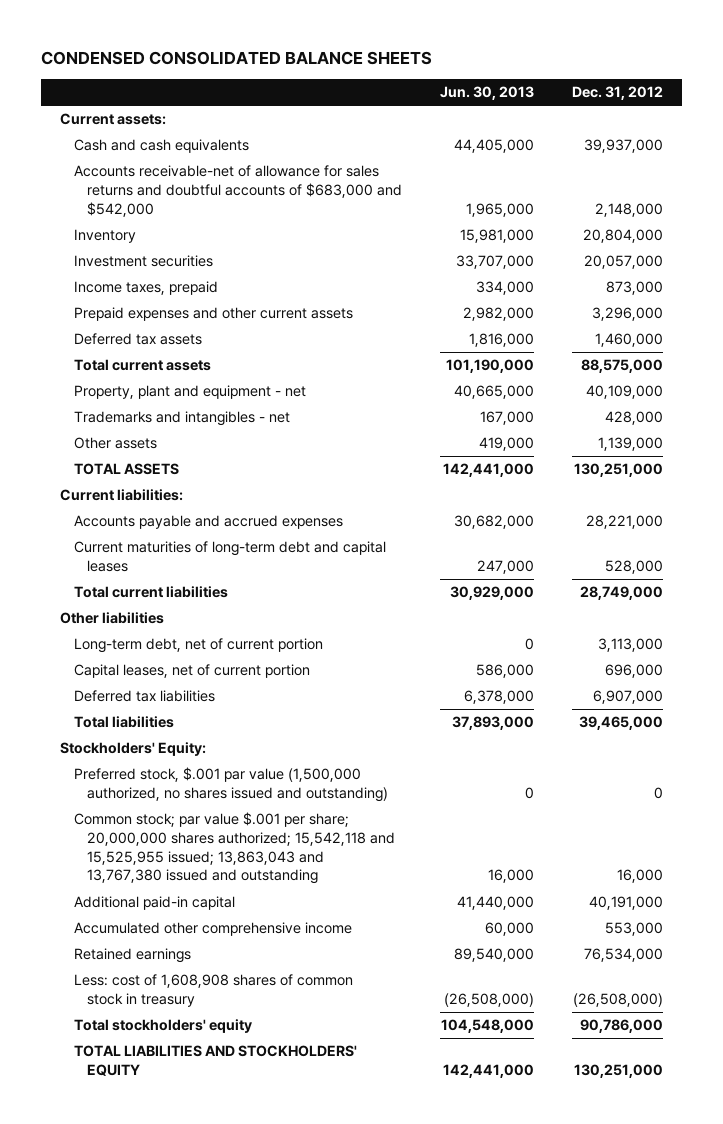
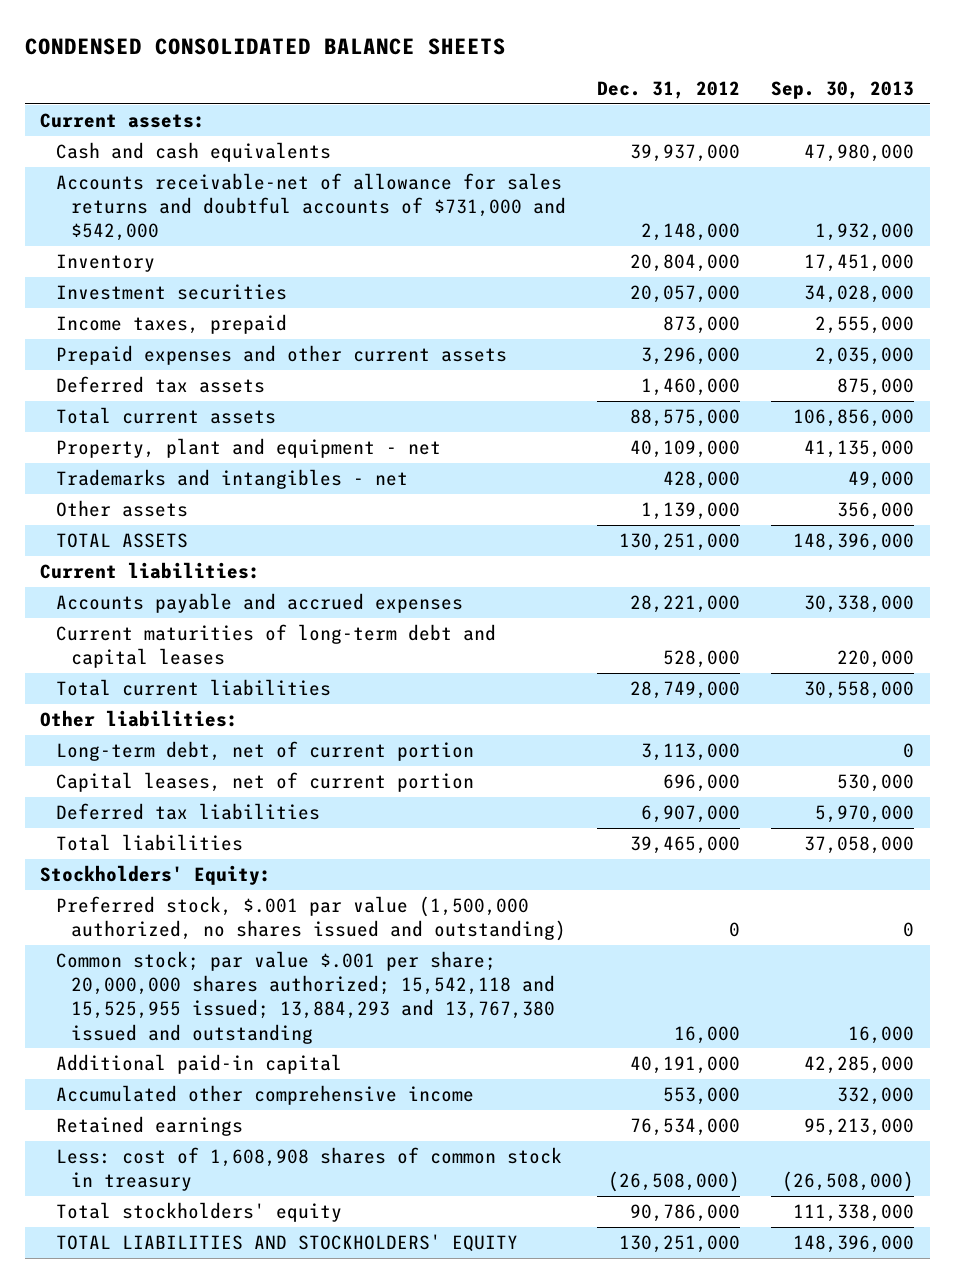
- | Jun. 30, 2013 | Dec. 31, 2012
+ | Dec. 31, 2012 | Sep. 30, 2013
- Accounts receivable-net of allowance for sales returns and doubtful accounts of $683,000 and $542,000 | 1,965,000 | 2,148,000
+ Accounts receivable-net of allowance for sales returns and doubtful accounts of $731,000 and $542,000 | 2,148,000 | 1,932,000
- Other liabilities
+ Other liabilities:
- Common stock; par value $.001 per share; 20,000,000 shares authorized; 15,542,118 and 15,525,955 issued; 13,863,043 and 13,767,380 issued and outstanding | 16,000 | 16,000
+ Common stock; par value $.001 per share; 20,000,000 shares authorized; 15,542,118 and 15,525,955 issued; 13,884,293 and 13,767,380 issued and outstanding | 16,000 | 16,000

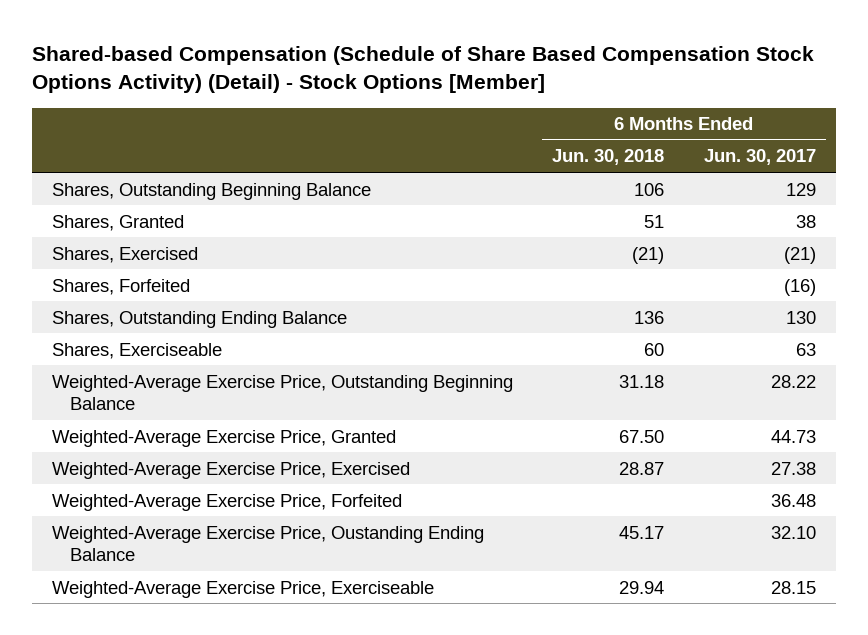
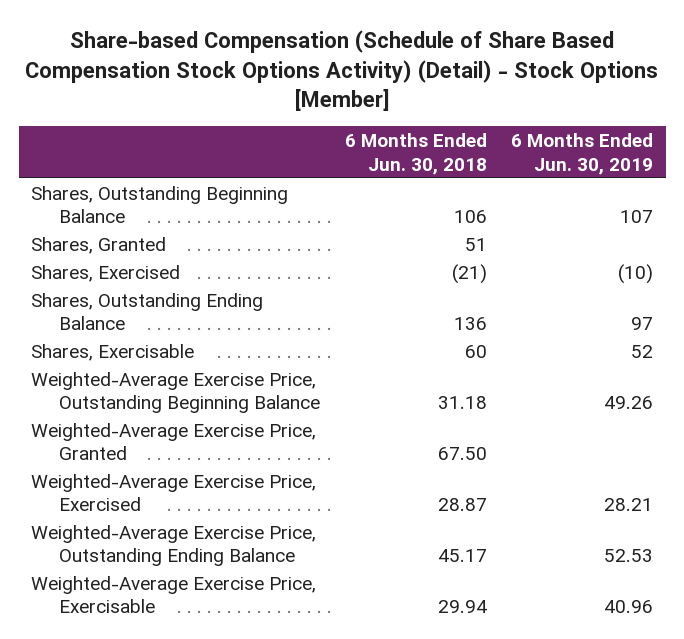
- Shared-based Compensation (Schedule of Share Based Compensation Stock Options Activity) (Detail) - Stock Options [Member]
+ Share-based Compensation (Schedule of Share Based Compensation Stock Options Activity) (Detail) - Stock Options [Member]
- | 6 Months Ended Jun. 30, 2018 | 6 Months Ended Jun. 30, 2017
+ | 6 Months Ended Jun. 30, 2018 | 6 Months Ended Jun. 30, 2019
- Shares, Forfeited | | (16)
- Shares, Exerciseable | 60 | 63
+ Shares, Exercisable | 60 | 52
- Weighted-Average Exercise Price, Forfeited | | 36.48
- Weighted-Average Exercise Price, Oustanding Ending Balance | 45.17 | 32.10
- Weighted-Average Exercise Price, Exerciseable | 29.94 | 28.15
+ Weighted-Average Exercise Price, Outstanding Ending Balance | 45.17 | 52.53
+ Weighted-Average Exercise Price, Exercisable | 29.94 | 40.96

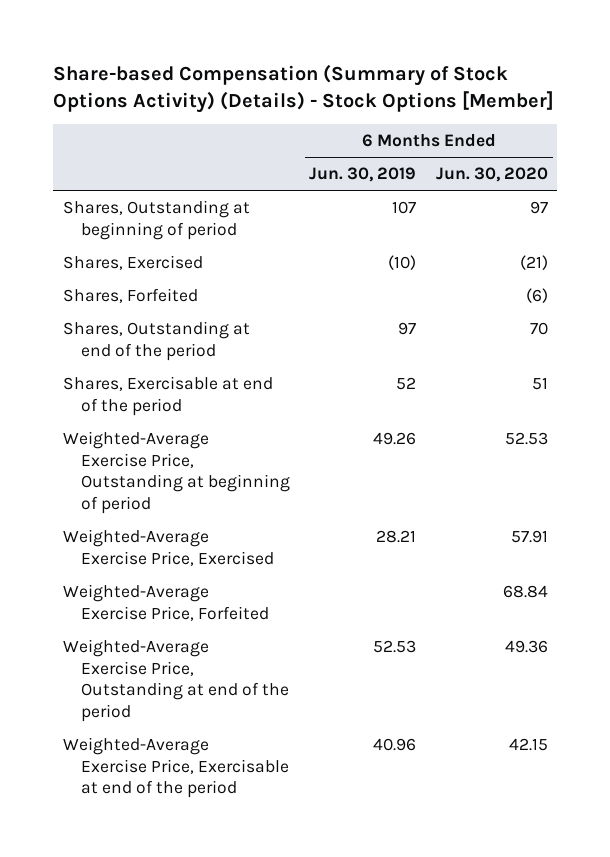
- Share-based Compensation (Schedule of Share Based Compensation Stock Options Activity) (Detail) - Stock Options [Member]
+ Share-based Compensation (Summary of Stock Options Activity) (Details) - Stock Options [Member]
- | 6 Months Ended Jun. 30, 2018 | 6 Months Ended Jun. 30, 2019
+ | 6 Months Ended Jun. 30, 2019 | 6 Months Ended Jun. 30, 2020
- Shares, Outstanding Beginning Balance | 106 | 107
- Shares, Granted | 51 |
+ Shares, Outstanding at beginning of period | 107 | 97
- Shares, Outstanding Ending Balance | 136 | 97
- Shares, Exercisable | 60 | 52
- Weighted-Average Exercise Price, Outstanding Beginning Balance | 31.18 | 49.26
- Weighted-Average Exercise Price, Granted | 67.50 |
+ Shares, Forfeited | | (6)
+ Shares, Outstanding at end of the period | 97 | 70
+ Shares, Exercisable at end of the period | 52 | 51
+ Weighted-Average Exercise Price, Outstanding at beginning of period | 49.26 | 52.53
- Weighted-Average Exercise Price, Outstanding Ending Balance | 45.17 | 52.53
- Weighted-Average Exercise Price, Exercisable | 29.94 | 40.96
+ Weighted-Average Exercise Price, Forfeited | | 68.84
+ Weighted-Average Exercise Price, Outstanding at end of the period | 52.53 | 49.36
+ Weighted-Average Exercise Price, Exercisable at end of the period | 40.96 | 42.15

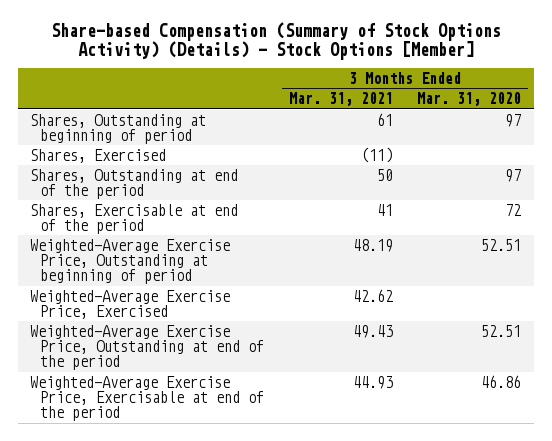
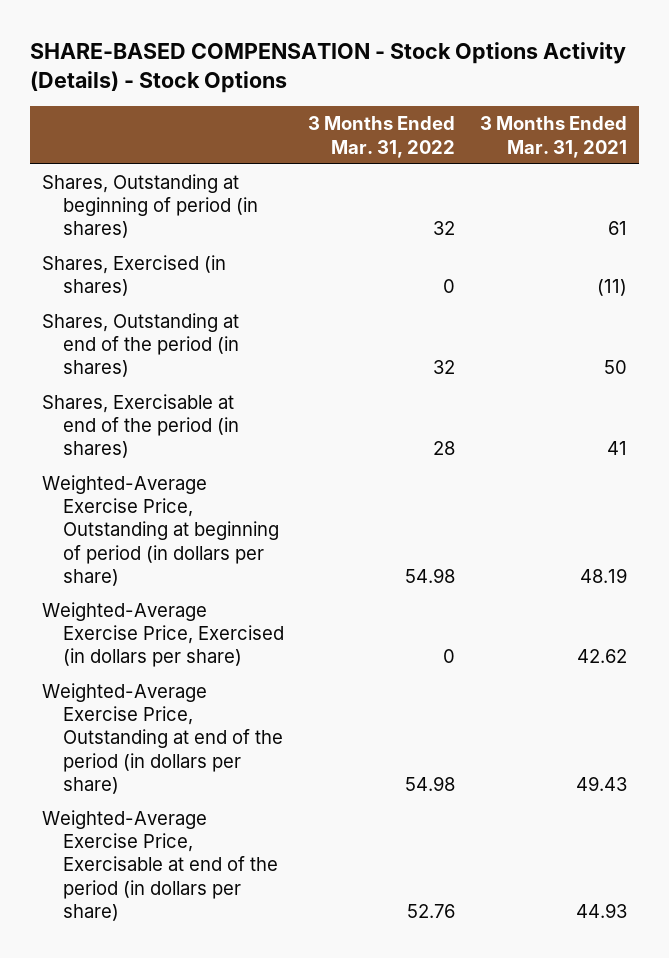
- Share-based Compensation (Summary of Stock Options Activity) (Details) - Stock Options [Member]
+ SHARE-BASED COMPENSATION - Stock Options Activity (Details) - Stock Options
- | 3 Months Ended Mar. 31, 2021 | 3 Months Ended Mar. 31, 2020
+ | 3 Months Ended Mar. 31, 2022 | 3 Months Ended Mar. 31, 2021
- Shares, Outstanding at beginning of period | 61 | 97
- Shares, Exercised | (11) |
- Shares, Outstanding at end of the period | 50 | 97
- Shares, Exercisable at end of the period | 41 | 72
- Weighted-Average Exercise Price, Outstanding at beginning of period | 48.19 | 52.51
- Weighted-Average Exercise Price, Exercised | 42.62 |
- Weighted-Average Exercise Price, Outstanding at end of the period | 49.43 | 52.51
- Weighted-Average Exercise Price, Exercisable at end of the period | 44.93 | 46.86
+ Shares, Outstanding at beginning of period (in shares) | 32 | 61
+ Shares, Exercised (in shares) | 0 | (11)
+ Shares, Outstanding at end of the period (in shares) | 32 | 50
+ Shares, Exercisable at end of the period (in shares) | 28 | 41
+ Weighted-Average Exercise Price, Outstanding at beginning of period (in dollars per share) | 54.98 | 48.19
+ Weighted-Average Exercise Price, Exercised (in dollars per share) | 0 | 42.62
+ Weighted-Average Exercise Price, Outstanding at end of the period (in dollars per share) | 54.98 | 49.43
+ Weighted-Average Exercise Price, Exercisable at end of the period (in dollars per share) | 52.76 | 44.93

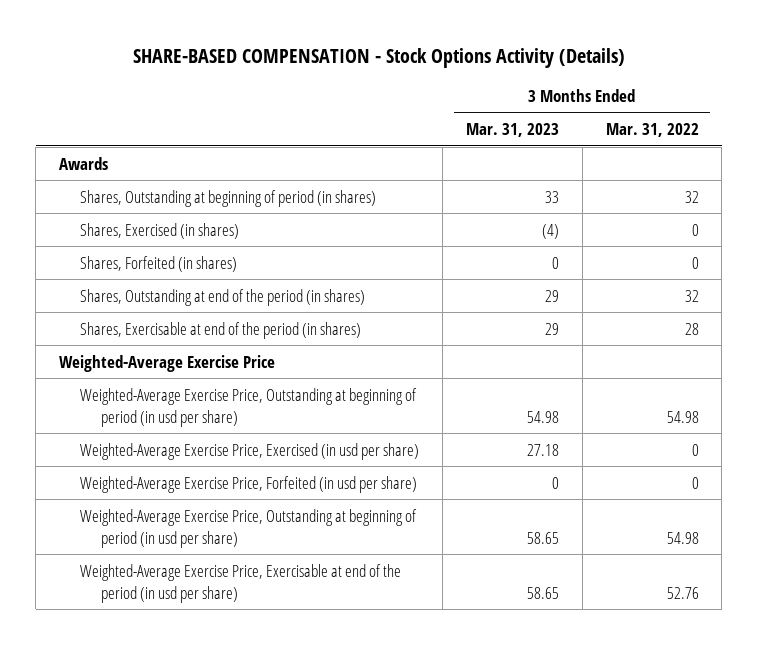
- SHARE-BASED COMPENSATION - Stock Options Activity (Details) - Stock Options
+ SHARE-BASED COMPENSATION - Stock Options Activity (Details)
- | 3 Months Ended Mar. 31, 2022 | 3 Months Ended Mar. 31, 2021
+ | 3 Months Ended Mar. 31, 2023 | 3 Months Ended Mar. 31, 2022
+ Awards
+ Shares, Forfeited (in shares) | 0 | 0
- Weighted-Average Exercise Price, Outstanding at beginning of period (in dollars per share) | 54.98 | 48.19
- Weighted-Average Exercise Price, Exercised (in dollars per share) | 0 | 42.62
- Weighted-Average Exercise Price, Outstanding at end of the period (in dollars per share) | 54.98 | 49.43
- Weighted-Average Exercise Price, Exercisable at end of the period (in dollars per share) | 52.76 | 44.93
+ Weighted-Average Exercise Price
+ Weighted-Average Exercise Price, Outstanding at beginning of period (in usd per share) | 54.98 | 54.98
+ Weighted-Average Exercise Price, Exercised (in usd per share) | 27.18 | 0
+ Weighted-Average Exercise Price, Forfeited (in usd per share) | 0 | 0
+ Weighted-Average Exercise Price, Outstanding at beginning of period (in usd per share) | 58.65 | 54.98
+ Weighted-Average Exercise Price, Exercisable at end of the period (in usd per share) | 58.65 | 52.76

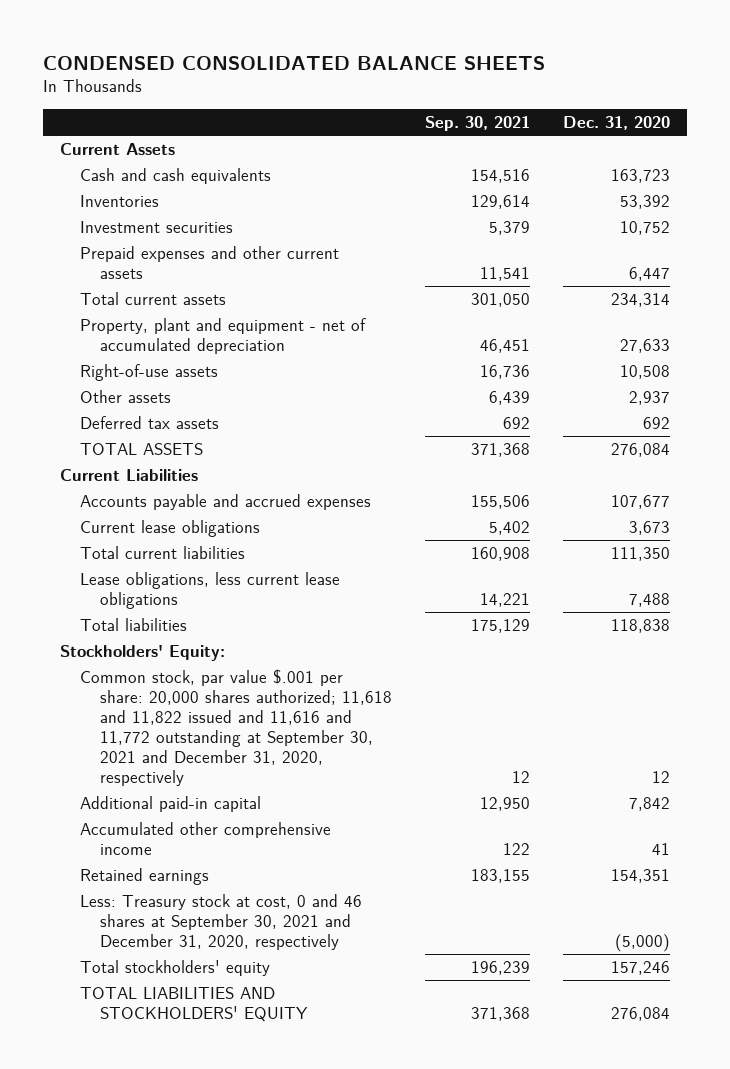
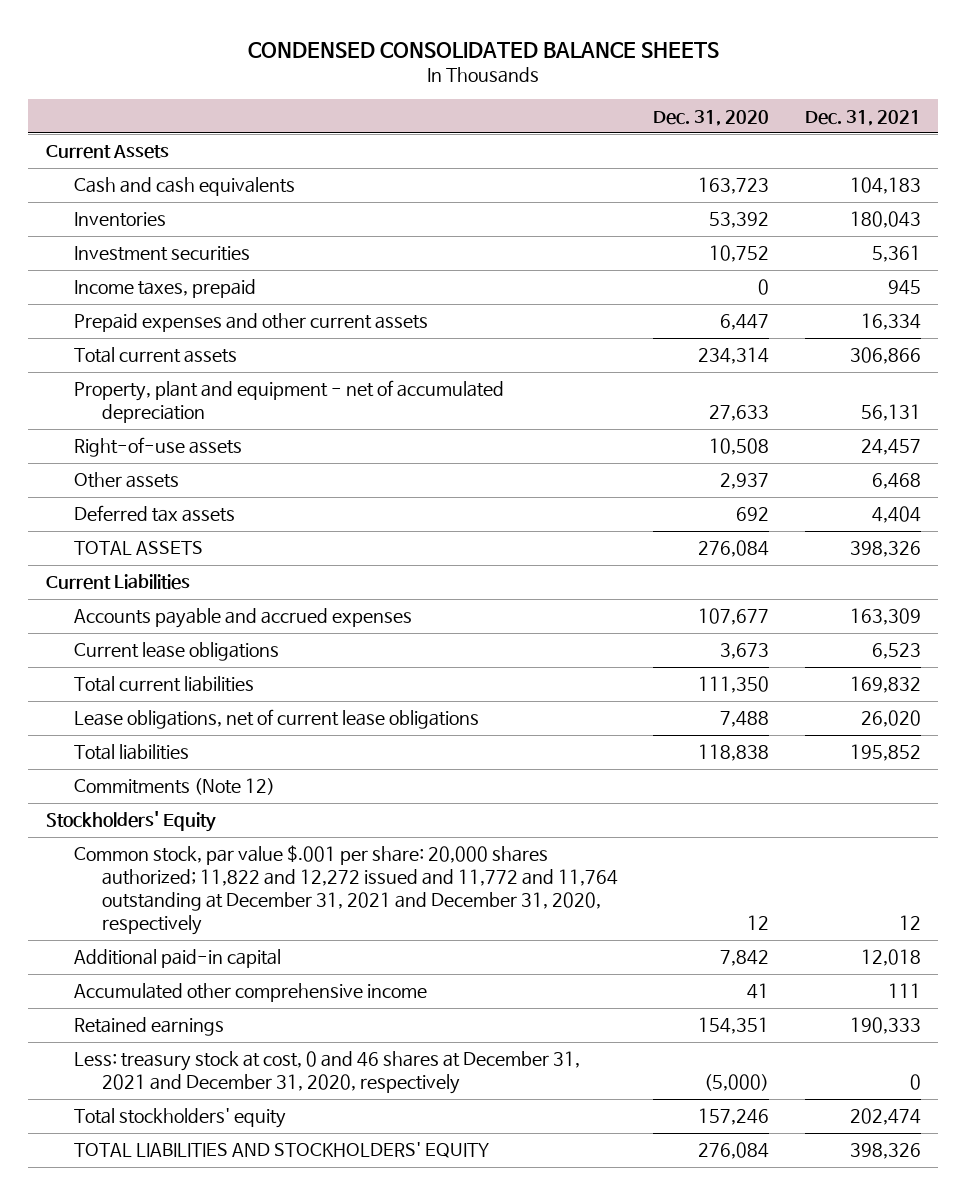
- | Sep. 30, 2021 | Dec. 31, 2020
+ | Dec. 31, 2020 | Dec. 31, 2021
+ Income taxes, prepaid | 0 | 945
- Lease obligations, less current lease obligations | 14,221 | 7,488
+ Lease obligations, net of current lease obligations | 7,488 | 26,020
- Stockholders' Equity:
- Common stock, par value $.001 per share: 20,000 shares authorized; 11,618 and 11,822 issued and 11,616 and 11,772 outstanding at September 30, 2021 and December 31, 2020, respectively | 12 | 12
+ Commitments (Note 12)
+ Stockholders' Equity
+ Common stock, par value $.001 per share: 20,000 shares authorized; 11,822 and 12,272 issued and 11,772 and 11,764 outstanding at December 31, 2021 and December 31, 2020, respectively | 12 | 12
- Less: Treasury stock at cost, 0 and 46 shares at September 30, 2021 and December 31, 2020, respectively | | (5,000)
+ Less: treasury stock at cost, 0 and 46 shares at December 31, 2021 and December 31, 2020, respectively | (5,000) | 0

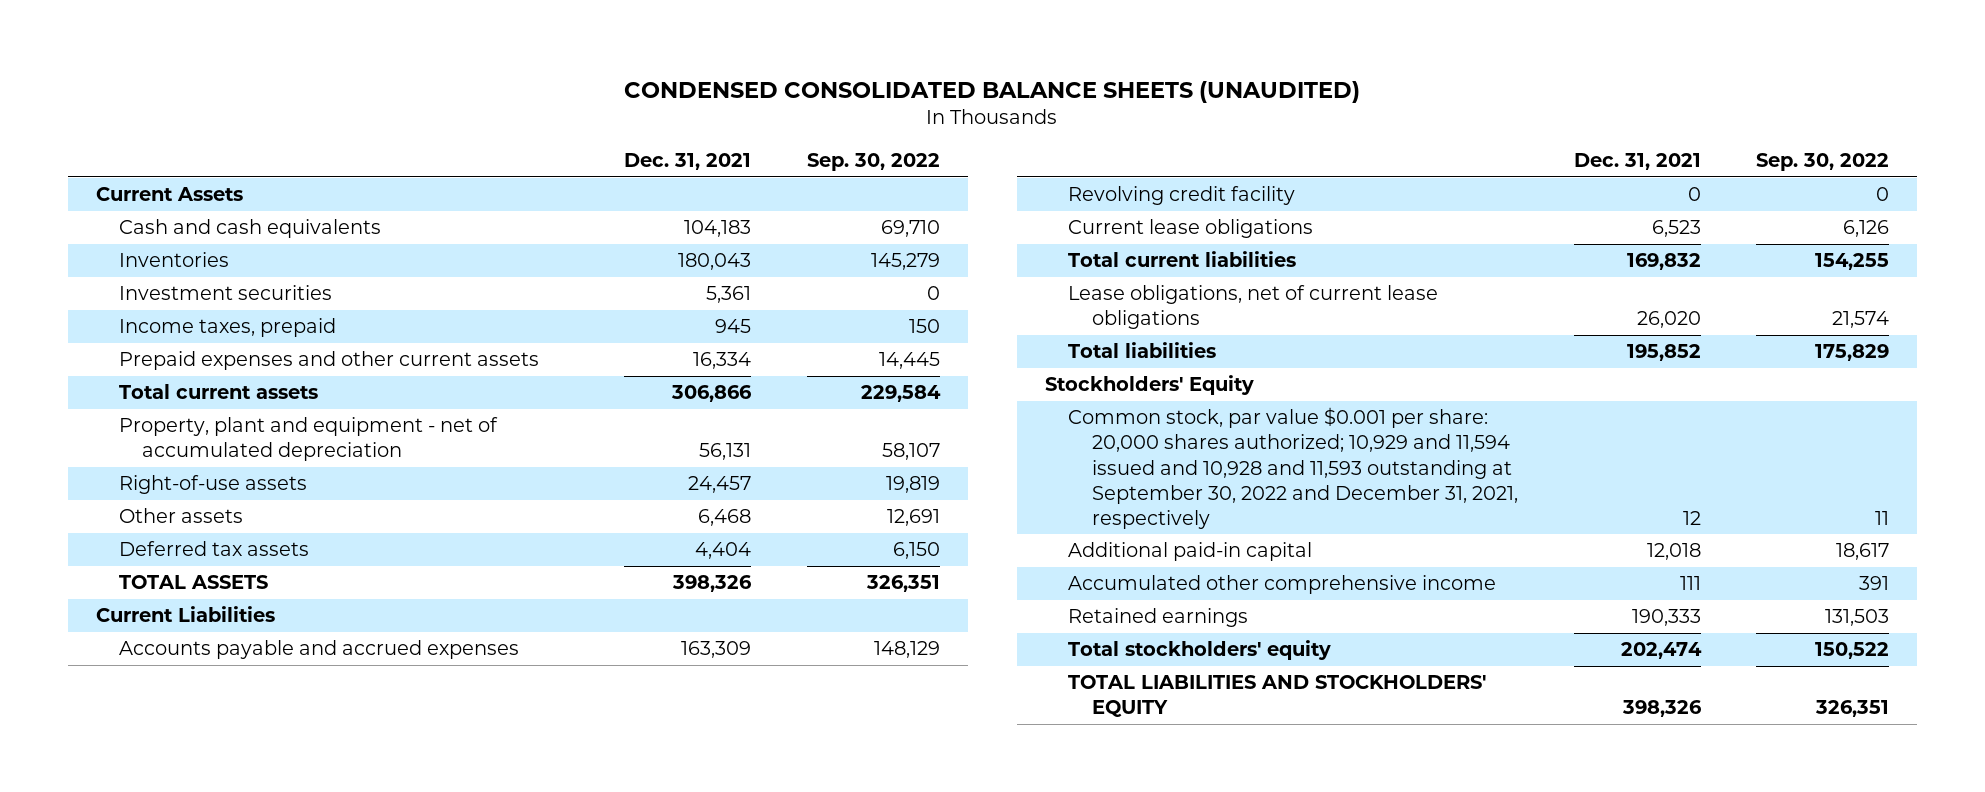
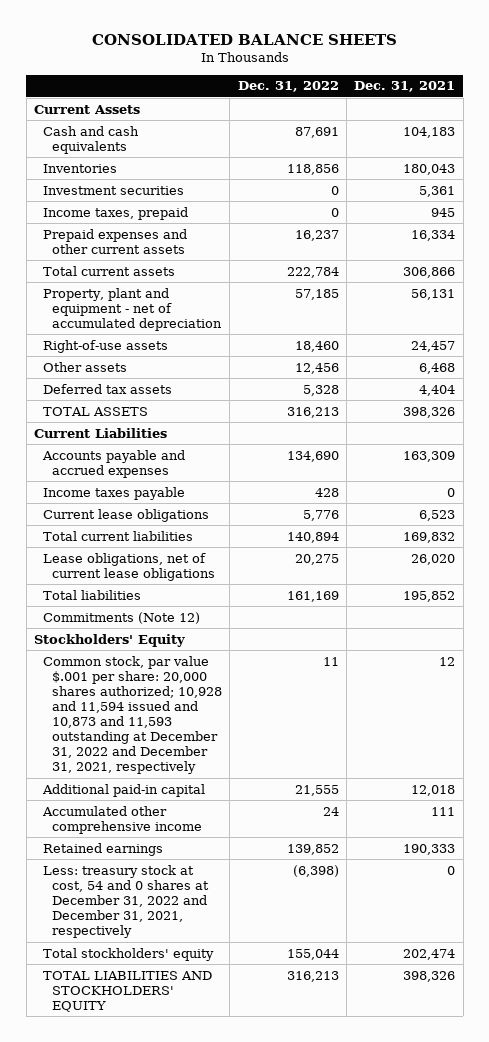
- CONDENSED CONSOLIDATED BALANCE SHEETS (UNAUDITED)
+ CONSOLIDATED BALANCE SHEETS
- | Dec. 31, 2021 | Sep. 30, 2022
+ | Dec. 31, 2022 | Dec. 31, 2021
- Revolving credit facility | 0 | 0
+ Income taxes payable | 428 | 0
+ Commitments (Note 12)
- Common stock, par value $0.001 per share: 20,000 shares authorized; 10,929 and 11,594 issued and 10,928 and 11,593 outstanding at September 30, 2022 and December 31, 2021, respectively | 12 | 11
+ Common stock, par value $.001 per share: 20,000 shares authorized; 10,928 and 11,594 issued and 10,873 and 11,593 outstanding at December 31, 2022 and December 31, 2021, respectively | 11 | 12
+ Less: treasury stock at cost, 54 and 0 shares at December 31, 2022 and December 31, 2021, respectively | (6,398) | 0

